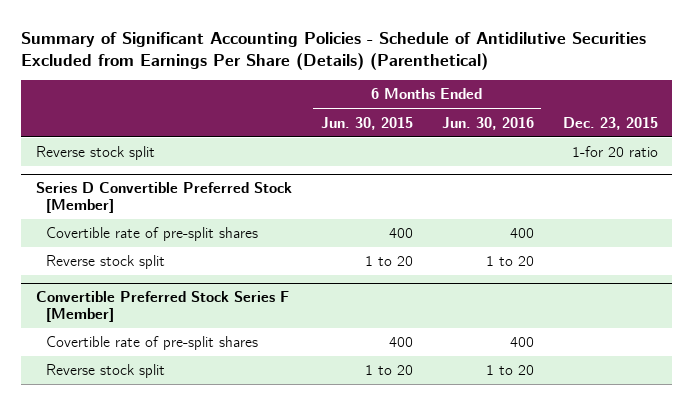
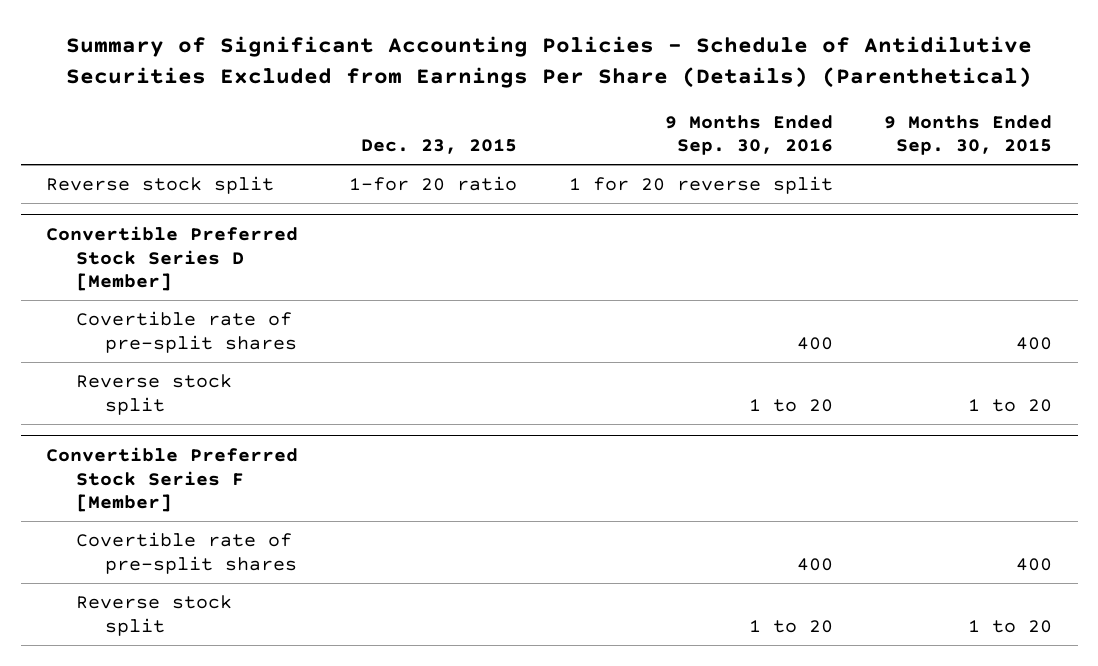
- | 6 Months Ended Jun. 30, 2015 | 6 Months Ended Jun. 30, 2016 | Dec. 23, 2015
+ | Dec. 23, 2015 | 9 Months Ended Sep. 30, 2016 | 9 Months Ended Sep. 30, 2015
- Series D Convertible Preferred Stock [Member]
+ Convertible Preferred Stock Series D [Member]

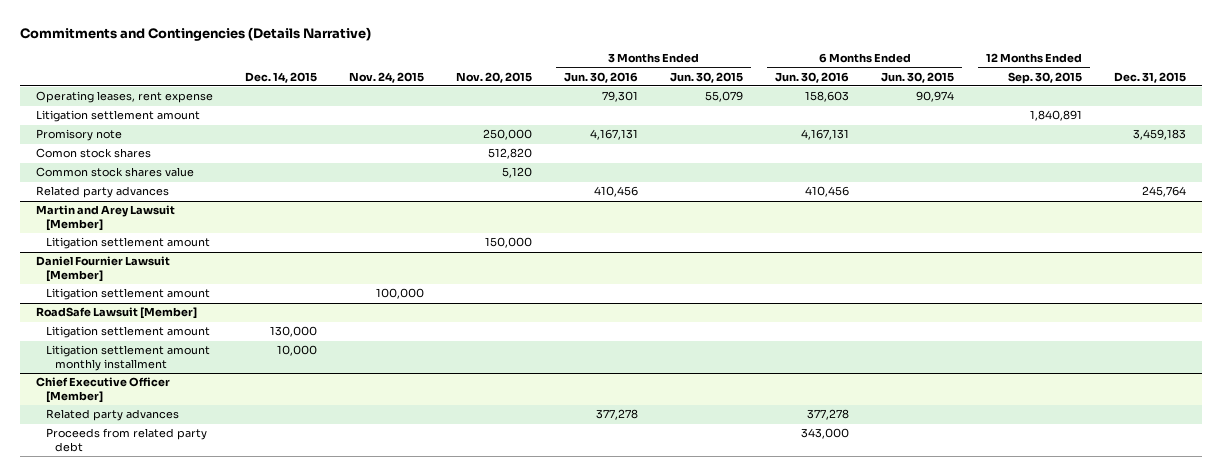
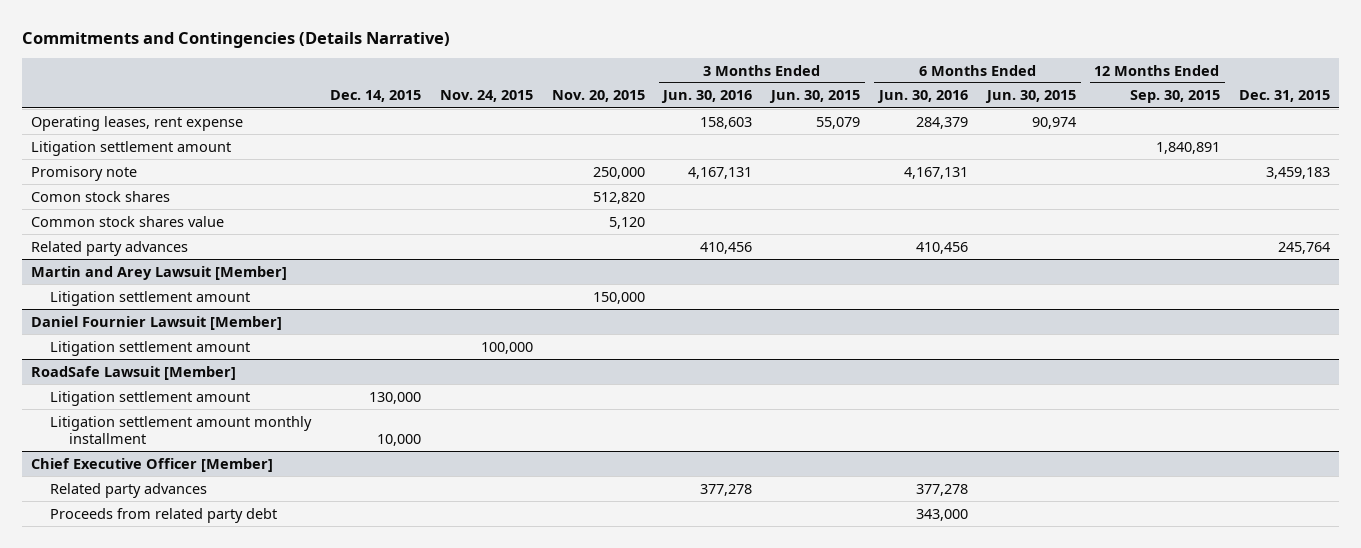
- Operating leases, rent expense | | | | 79,301 | 55,079 | 158,603 | 90,974 | |
+ Operating leases, rent expense | | | | 158,603 | 55,079 | 284,379 | 90,974 | |

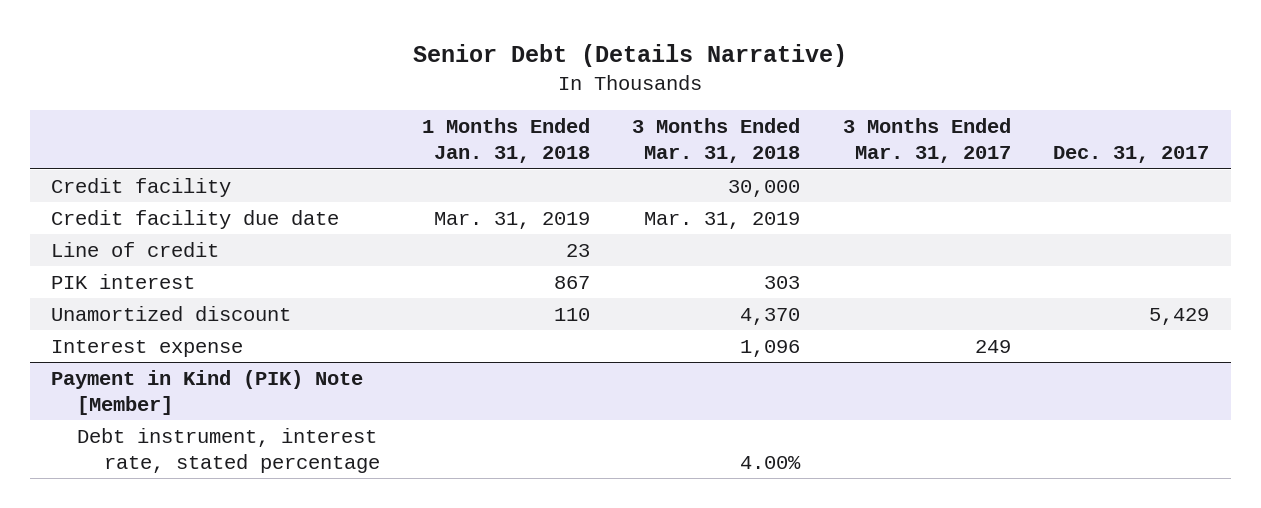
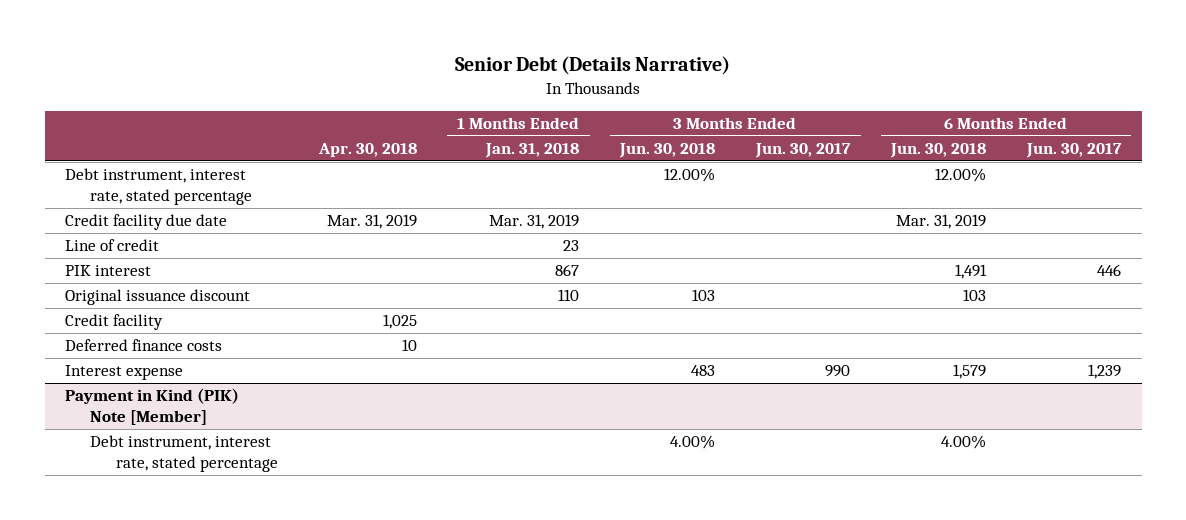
- | 1 Months Ended Jan. 31, 2018 | 3 Months Ended Mar. 31, 2018 | 3 Months Ended Mar. 31, 2017 | Dec. 31, 2017
+ | Apr. 30, 2018 | 1 Months Ended Jan. 31, 2018 | 3 Months Ended Jun. 30, 2018 | 3 Months Ended Jun. 30, 2017 | 6 Months Ended Jun. 30, 2018 | 6 Months Ended Jun. 30, 2017
+ Debt instrument, interest rate, stated percentage | | | 12.00% | | 12.00% |
- Unamortized discount | 110 | 4,370 | | 5,429
+ Original issuance discount | | 110 | 103 | | 103 |
moved down: Credit facility | 1,025 | | | | |
+ Deferred finance costs | 10 | | | | |

